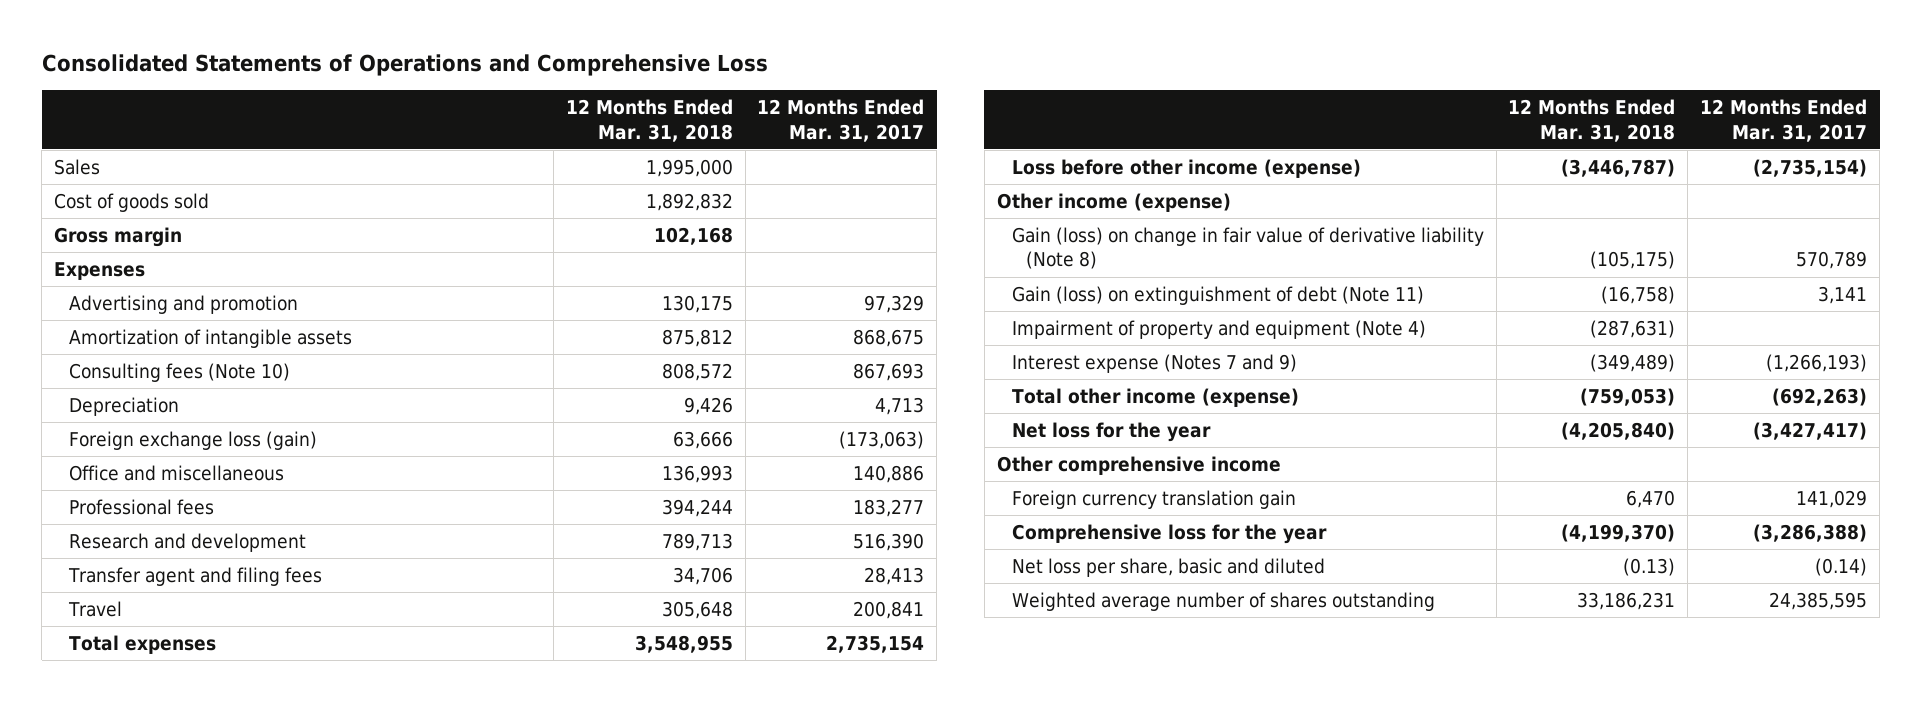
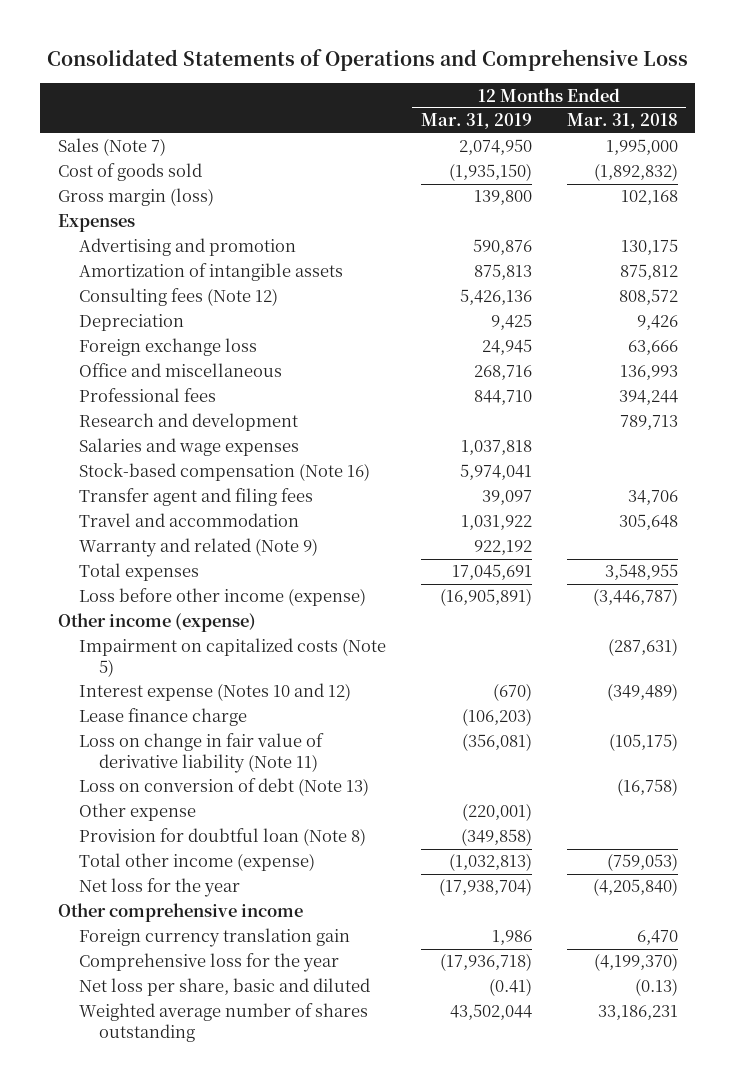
- | 12 Months Ended Mar. 31, 2018 | 12 Months Ended Mar. 31, 2017
+ | 12 Months Ended Mar. 31, 2019 | 12 Months Ended Mar. 31, 2018
- Sales | 1,995,000 |
- Cost of goods sold | 1,892,832 |
- Gross margin | 102,168 |
+ Sales (Note 7) | 2,074,950 | 1,995,000
+ Cost of goods sold | (1,935,150) | (1,892,832)
+ Gross margin (loss) | 139,800 | 102,168
- Consulting fees (Note 10) | 808,572 | 867,693
+ Consulting fees (Note 12) | 5,426,136 | 808,572
- Foreign exchange loss (gain) | 63,666 | (173,063)
+ Foreign exchange loss | 24,945 | 63,666
+ Salaries and wage expenses | 1,037,818 |
+ Stock-based compensation (Note 16) | 5,974,041 |
- Travel | 305,648 | 200,841
+ Travel and accommodation | 1,031,922 | 305,648
+ Warranty and related (Note 9) | 922,192 |
- Gain (loss) on change in fair value of derivative liability (Note 8) | (105,175) | 570,789
- Gain (loss) on extinguishment of debt (Note 11) | (16,758) | 3,141
- Impairment of property and equipment (Note 4) | (287,631) |
- Interest expense (Notes 7 and 9) | (349,489) | (1,266,193)
+ Impairment on capitalized costs (Note 5) | | (287,631)
+ Interest expense (Notes 10 and 12) | (670) | (349,489)
+ Lease finance charge | (106,203) |
+ Loss on change in fair value of derivative liability (Note 11) | (356,081) | (105,175)
+ Loss on conversion of debt (Note 13) | | (16,758)
+ Other expense | (220,001) |
+ Provision for doubtful loan (Note 8) | (349,858) |

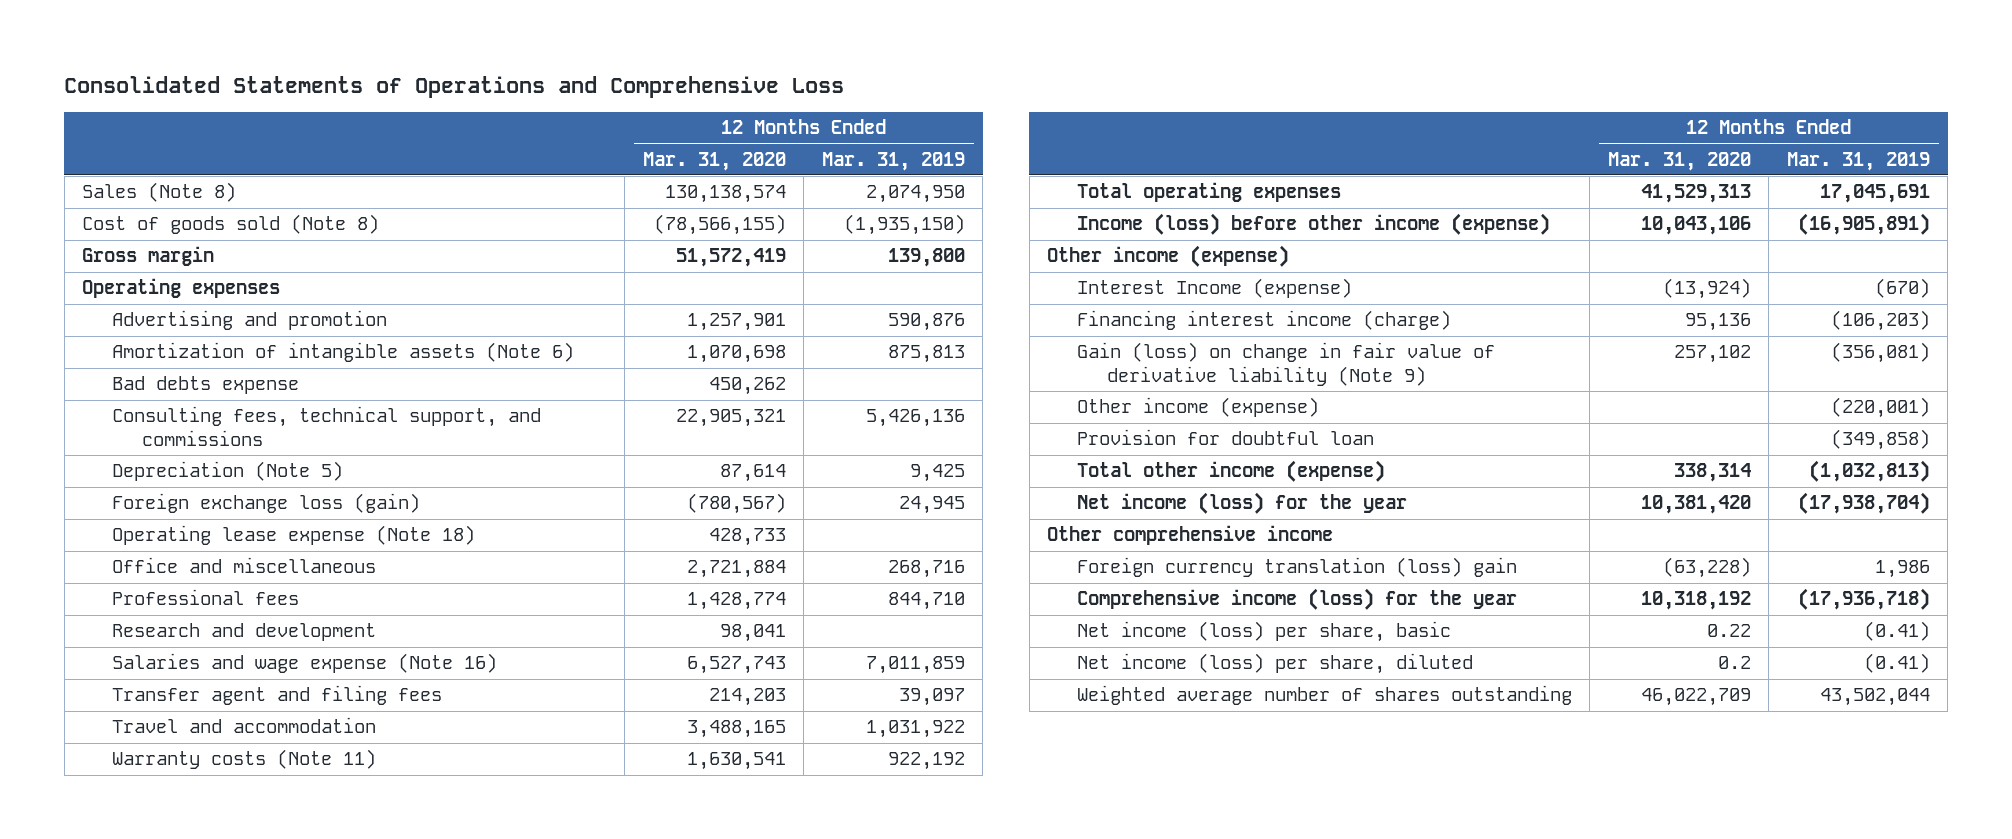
- | 12 Months Ended Mar. 31, 2019 | 12 Months Ended Mar. 31, 2018
+ | 12 Months Ended Mar. 31, 2020 | 12 Months Ended Mar. 31, 2019
- Sales (Note 7) | 2,074,950 | 1,995,000
- Cost of goods sold | (1,935,150) | (1,892,832)
- Gross margin (loss) | 139,800 | 102,168
- Expenses
+ Sales (Note 8) | 130,138,574 | 2,074,950
+ Cost of goods sold (Note 8) | (78,566,155) | (1,935,150)
+ Gross margin | 51,572,419 | 139,800
+ Operating expenses
- Amortization of intangible assets | 875,813 | 875,812
- Consulting fees (Note 12) | 5,426,136 | 808,572
- Depreciation | 9,425 | 9,426
- Foreign exchange loss | 24,945 | 63,666
+ Amortization of intangible assets (Note 6) | 1,070,698 | 875,813
+ Bad debts expense | 450,262 |
+ Consulting fees, technical support, and commissions | 22,905,321 | 5,426,136
+ Depreciation (Note 5) | 87,614 | 9,425
+ Foreign exchange loss (gain) | (780,567) | 24,945
+ Operating lease expense (Note 18) | 428,733 |
- Salaries and wage expenses | 1,037,818 |
- Stock-based compensation (Note 16) | 5,974,041 |
+ Salaries and wage expense (Note 16) | 6,527,743 | 7,011,859
- Warranty and related (Note 9) | 922,192 |
- Total expenses | 17,045,691 | 3,548,955
- Loss before other income (expense) | (16,905,891) | (3,446,787)
+ Warranty costs (Note 11) | 1,630,541 | 922,192
+ Total operating expenses | 41,529,313 | 17,045,691
+ Income (loss) before other income (expense) | 10,043,106 | (16,905,891)
- Impairment on capitalized costs (Note 5) | | (287,631)
- Interest expense (Notes 10 and 12) | (670) | (349,489)
- Lease finance charge | (106,203) |
- Loss on change in fair value of derivative liability (Note 11) | (356,081) | (105,175)
- Loss on conversion of debt (Note 13) | | (16,758)
- Other expense | (220,001) |
- Provision for doubtful loan (Note 8) | (349,858) |
+ Interest Income (expense) | (13,924) | (670)
+ Financing interest income (charge) | 95,136 | (106,203)
+ Gain (loss) on change in fair value of derivative liability (Note 9) | 257,102 | (356,081)
+ Other income (expense) | | (220,001)
+ Provision for doubtful loan | | (349,858)
- Net loss for the year | (17,938,704) | (4,205,840)
+ Net income (loss) for the year | 10,381,420 | (17,938,704)
- Foreign currency translation gain | 1,986 | 6,470
- Comprehensive loss for the year | (17,936,718) | (4,199,370)
- Net loss per share, basic and diluted | (0.41) | (0.13)
+ Foreign currency translation (loss) gain | (63,228) | 1,986
+ Comprehensive income (loss) for the year | 10,318,192 | (17,936,718)
+ Net income (loss) per share, basic | 0.22 | (0.41)
+ Net income (loss) per share, diluted | 0.2 | (0.41)

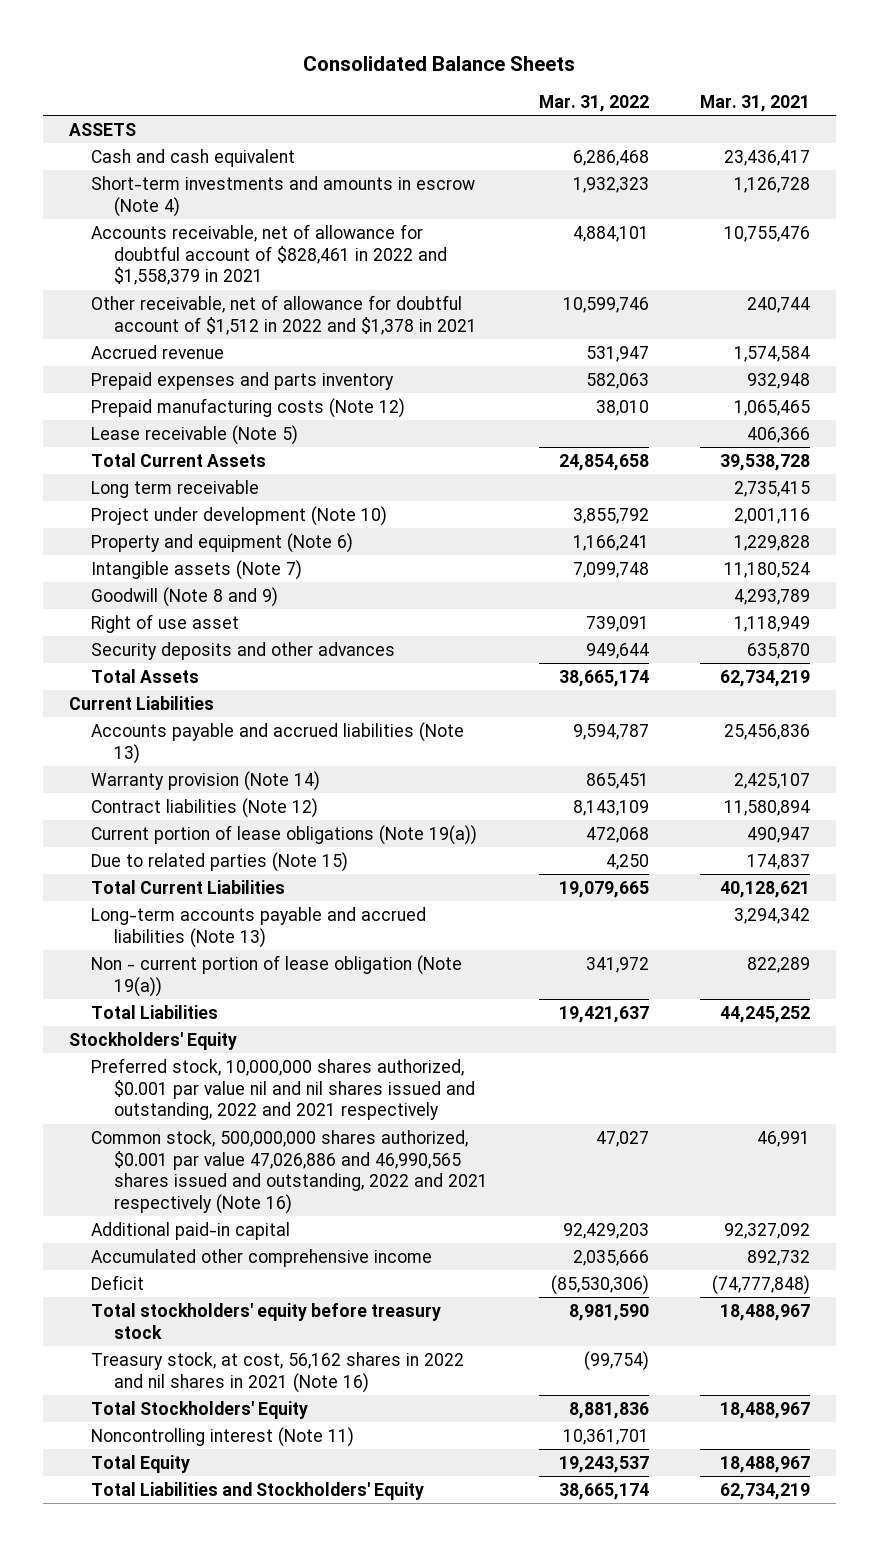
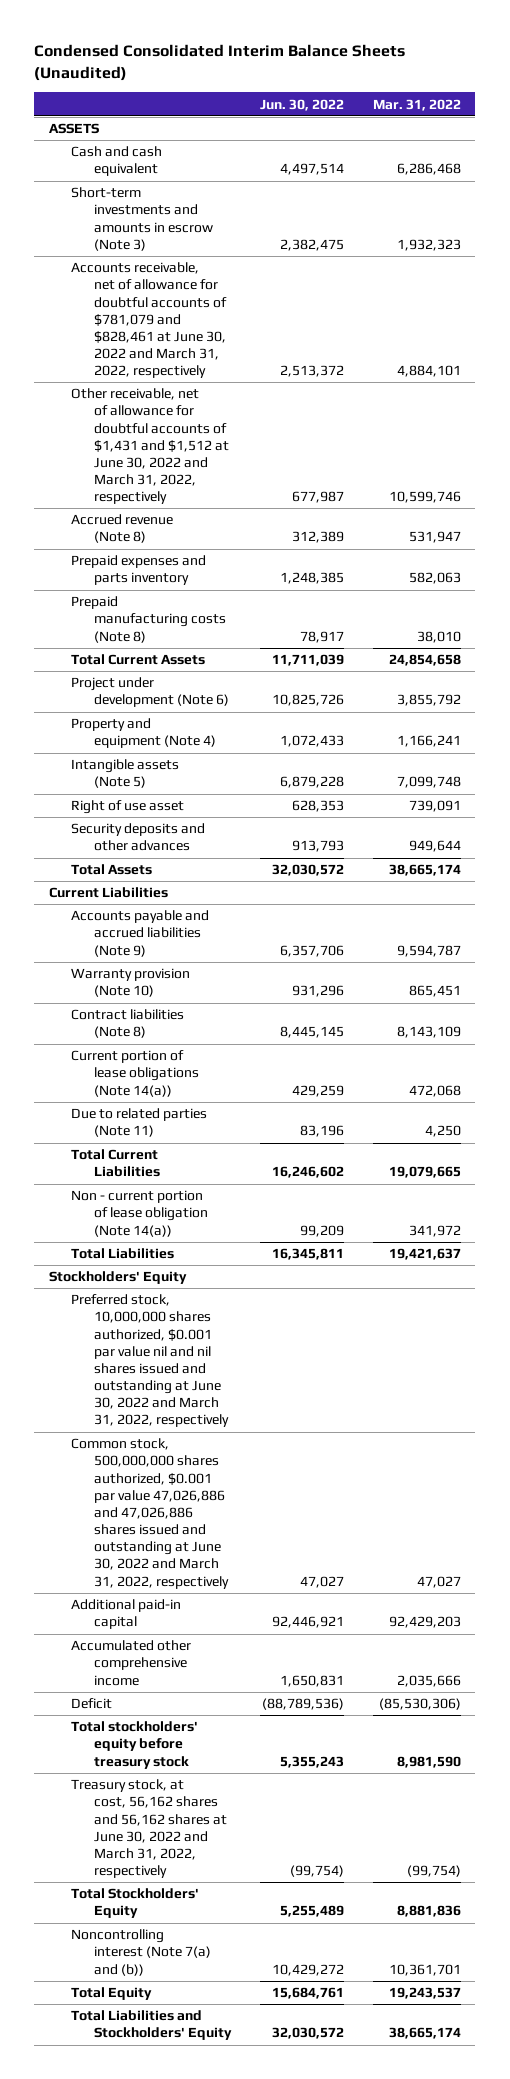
- Consolidated Balance Sheets
+ Condensed Consolidated Interim Balance Sheets (Unaudited)
- | Mar. 31, 2022 | Mar. 31, 2021
+ | Jun. 30, 2022 | Mar. 31, 2022
- Short-term investments and amounts in escrow (Note 4) | 1,932,323 | 1,126,728
- Accounts receivable, net of allowance for doubtful account of $828,461 in 2022 and $1,558,379 in 2021 | 4,884,101 | 10,755,476
- Other receivable, net of allowance for doubtful account of $1,512 in 2022 and $1,378 in 2021 | 10,599,746 | 240,744
- Accrued revenue | 531,947 | 1,574,584
+ Short-term investments and amounts in escrow (Note 3) | 2,382,475 | 1,932,323
+ Accounts receivable, net of allowance for doubtful accounts of $781,079 and $828,461 at June 30, 2022 and March 31, 2022, respectively | 2,513,372 | 4,884,101
+ Other receivable, net of allowance for doubtful accounts of $1,431 and $1,512 at June 30, 2022 and March 31, 2022, respectively | 677,987 | 10,599,746
+ Accrued revenue (Note 8) | 312,389 | 531,947
- Prepaid manufacturing costs (Note 12) | 38,010 | 1,065,465
- Lease receivable (Note 5) | | 406,366
+ Prepaid manufacturing costs (Note 8) | 78,917 | 38,010
- Long term receivable | | 2,735,415
- Project under development (Note 10) | 3,855,792 | 2,001,116
- Property and equipment (Note 6) | 1,166,241 | 1,229,828
- Intangible assets (Note 7) | 7,099,748 | 11,180,524
- Goodwill (Note 8 and 9) | | 4,293,789
+ Project under development (Note 6) | 10,825,726 | 3,855,792
+ Property and equipment (Note 4) | 1,072,433 | 1,166,241
+ Intangible assets (Note 5) | 6,879,228 | 7,099,748
- Accounts payable and accrued liabilities (Note 13) | 9,594,787 | 25,456,836
- Warranty provision (Note 14) | 865,451 | 2,425,107
- Contract liabilities (Note 12) | 8,143,109 | 11,580,894
- Current portion of lease obligations (Note 19(a)) | 472,068 | 490,947
- Due to related parties (Note 15) | 4,250 | 174,837
+ Accounts payable and accrued liabilities (Note 9) | 6,357,706 | 9,594,787
+ Warranty provision (Note 10) | 931,296 | 865,451
+ Contract liabilities (Note 8) | 8,445,145 | 8,143,109
+ Current portion of lease obligations (Note 14(a)) | 429,259 | 472,068
+ Due to related parties (Note 11) | 83,196 | 4,250
- Long-term accounts payable and accrued liabilities (Note 13) | | 3,294,342
- Non - current portion of lease obligation (Note 19(a)) | 341,972 | 822,289
+ Non - current portion of lease obligation (Note 14(a)) | 99,209 | 341,972
- Preferred stock, 10,000,000 shares authorized, $0.001 par value nil and nil shares issued and outstanding, 2022 and 2021 respectively
- Common stock, 500,000,000 shares authorized, $0.001 par value 47,026,886 and 46,990,565 shares issued and outstanding, 2022 and 2021 respectively (Note 16) | 47,027 | 46,991
+ Preferred stock, 10,000,000 shares authorized, $0.001 par value nil and nil shares issued and outstanding at June 30, 2022 and March 31, 2022, respectively
+ Common stock, 500,000,000 shares authorized, $0.001 par value 47,026,886 and 47,026,886 shares issued and outstanding at June 30, 2022 and March 31, 2022, respectively | 47,027 | 47,027
- Treasury stock, at cost, 56,162 shares in 2022 and nil shares in 2021 (Note 16) | (99,754) |
+ Treasury stock, at cost, 56,162 shares and 56,162 shares at June 30, 2022 and March 31, 2022, respectively | (99,754) | (99,754)
- Noncontrolling interest (Note 11) | 10,361,701 |
+ Noncontrolling interest (Note 7(a) and (b)) | 10,429,272 | 10,361,701

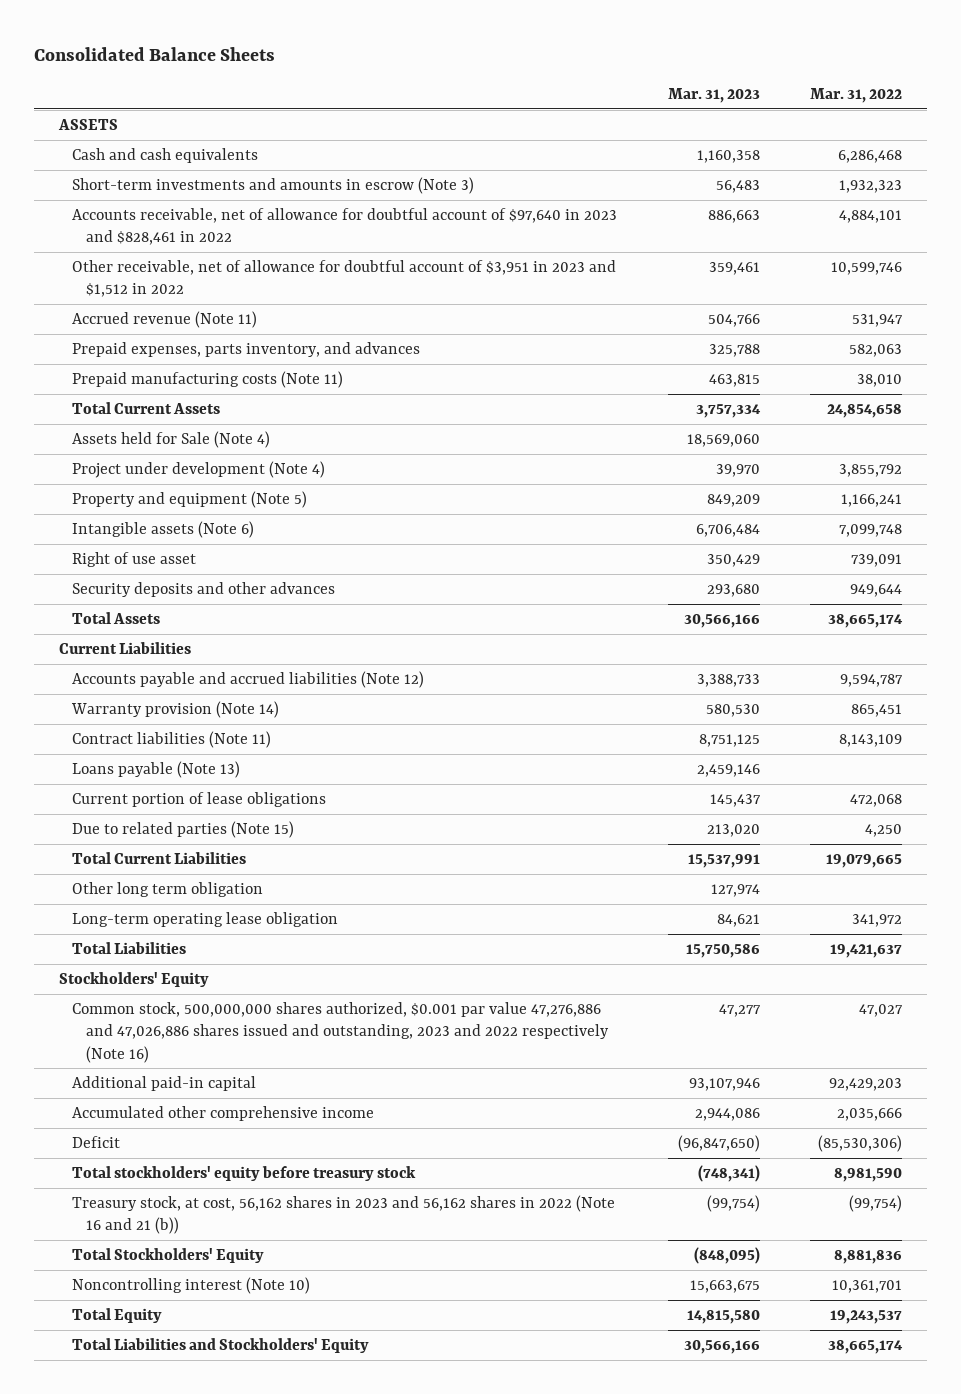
- Condensed Consolidated Interim Balance Sheets (Unaudited)
+ Consolidated Balance Sheets
- | Jun. 30, 2022 | Mar. 31, 2022
+ | Mar. 31, 2023 | Mar. 31, 2022
- Cash and cash equivalent | 4,497,514 | 6,286,468
+ Cash and cash equivalents | 1,160,358 | 6,286,468
- Accounts receivable, net of allowance for doubtful accounts of $781,079 and $828,461 at June 30, 2022 and March 31, 2022, respectively | 2,513,372 | 4,884,101
- Other receivable, net of allowance for doubtful accounts of $1,431 and $1,512 at June 30, 2022 and March 31, 2022, respectively | 677,987 | 10,599,746
- Accrued revenue (Note 8) | 312,389 | 531,947
- Prepaid expenses and parts inventory | 1,248,385 | 582,063
- Prepaid manufacturing costs (Note 8) | 78,917 | 38,010
+ Accounts receivable, net of allowance for doubtful account of $97,640 in 2023 and $828,461 in 2022 | 886,663 | 4,884,101
+ Other receivable, net of allowance for doubtful account of $3,951 in 2023 and $1,512 in 2022 | 359,461 | 10,599,746
+ Accrued revenue (Note 11) | 504,766 | 531,947
+ Prepaid expenses, parts inventory, and advances | 325,788 | 582,063
+ Prepaid manufacturing costs (Note 11) | 463,815 | 38,010
- Project under development (Note 6) | 10,825,726 | 3,855,792
- Property and equipment (Note 4) | 1,072,433 | 1,166,241
- Intangible assets (Note 5) | 6,879,228 | 7,099,748
+ Assets held for Sale (Note 4) | 18,569,060 |
+ Project under development (Note 4) | 39,970 | 3,855,792
+ Property and equipment (Note 5) | 849,209 | 1,166,241
+ Intangible assets (Note 6) | 6,706,484 | 7,099,748
- Accounts payable and accrued liabilities (Note 9) | 6,357,706 | 9,594,787
- Warranty provision (Note 10) | 931,296 | 865,451
- Contract liabilities (Note 8) | 8,445,145 | 8,143,109
- Current portion of lease obligations (Note 14(a)) | 429,259 | 472,068
- Due to related parties (Note 11) | 83,196 | 4,250
+ Accounts payable and accrued liabilities (Note 12) | 3,388,733 | 9,594,787
+ Warranty provision (Note 14) | 580,530 | 865,451
+ Contract liabilities (Note 11) | 8,751,125 | 8,143,109
+ Loans payable (Note 13) | 2,459,146 |
+ Current portion of lease obligations | 145,437 | 472,068
+ Due to related parties (Note 15) | 213,020 | 4,250
- Non - current portion of lease obligation (Note 14(a)) | 99,209 | 341,972
+ Other long term obligation | 127,974 |
+ Long-term operating lease obligation | 84,621 | 341,972
- Preferred stock, 10,000,000 shares authorized, $0.001 par value nil and nil shares issued and outstanding at June 30, 2022 and March 31, 2022, respectively
- Common stock, 500,000,000 shares authorized, $0.001 par value 47,026,886 and 47,026,886 shares issued and outstanding at June 30, 2022 and March 31, 2022, respectively | 47,027 | 47,027
+ Common stock, 500,000,000 shares authorized, $0.001 par value 47,276,886 and 47,026,886 shares issued and outstanding, 2023 and 2022 respectively (Note 16) | 47,277 | 47,027
- Treasury stock, at cost, 56,162 shares and 56,162 shares at June 30, 2022 and March 31, 2022, respectively | (99,754) | (99,754)
+ Treasury stock, at cost, 56,162 shares in 2023 and 56,162 shares in 2022 (Note 16 and 21 (b)) | (99,754) | (99,754)
- Noncontrolling interest (Note 7(a) and (b)) | 10,429,272 | 10,361,701
+ Noncontrolling interest (Note 10) | 15,663,675 | 10,361,701

